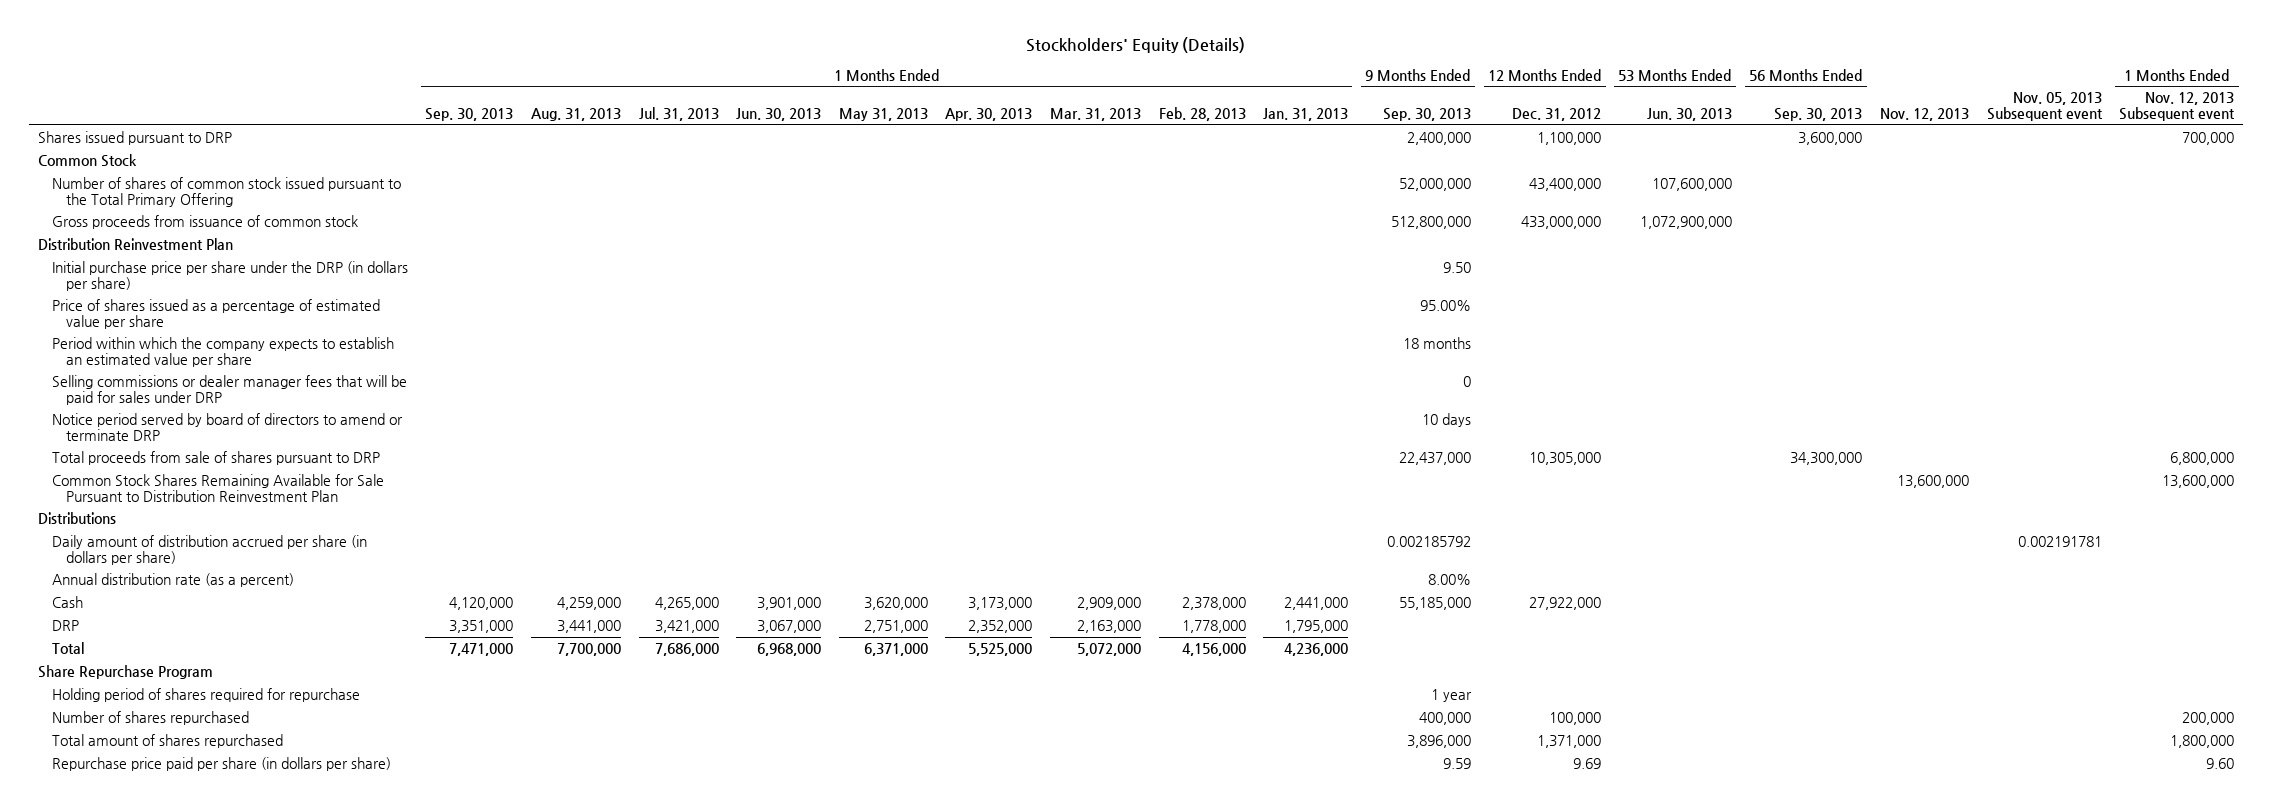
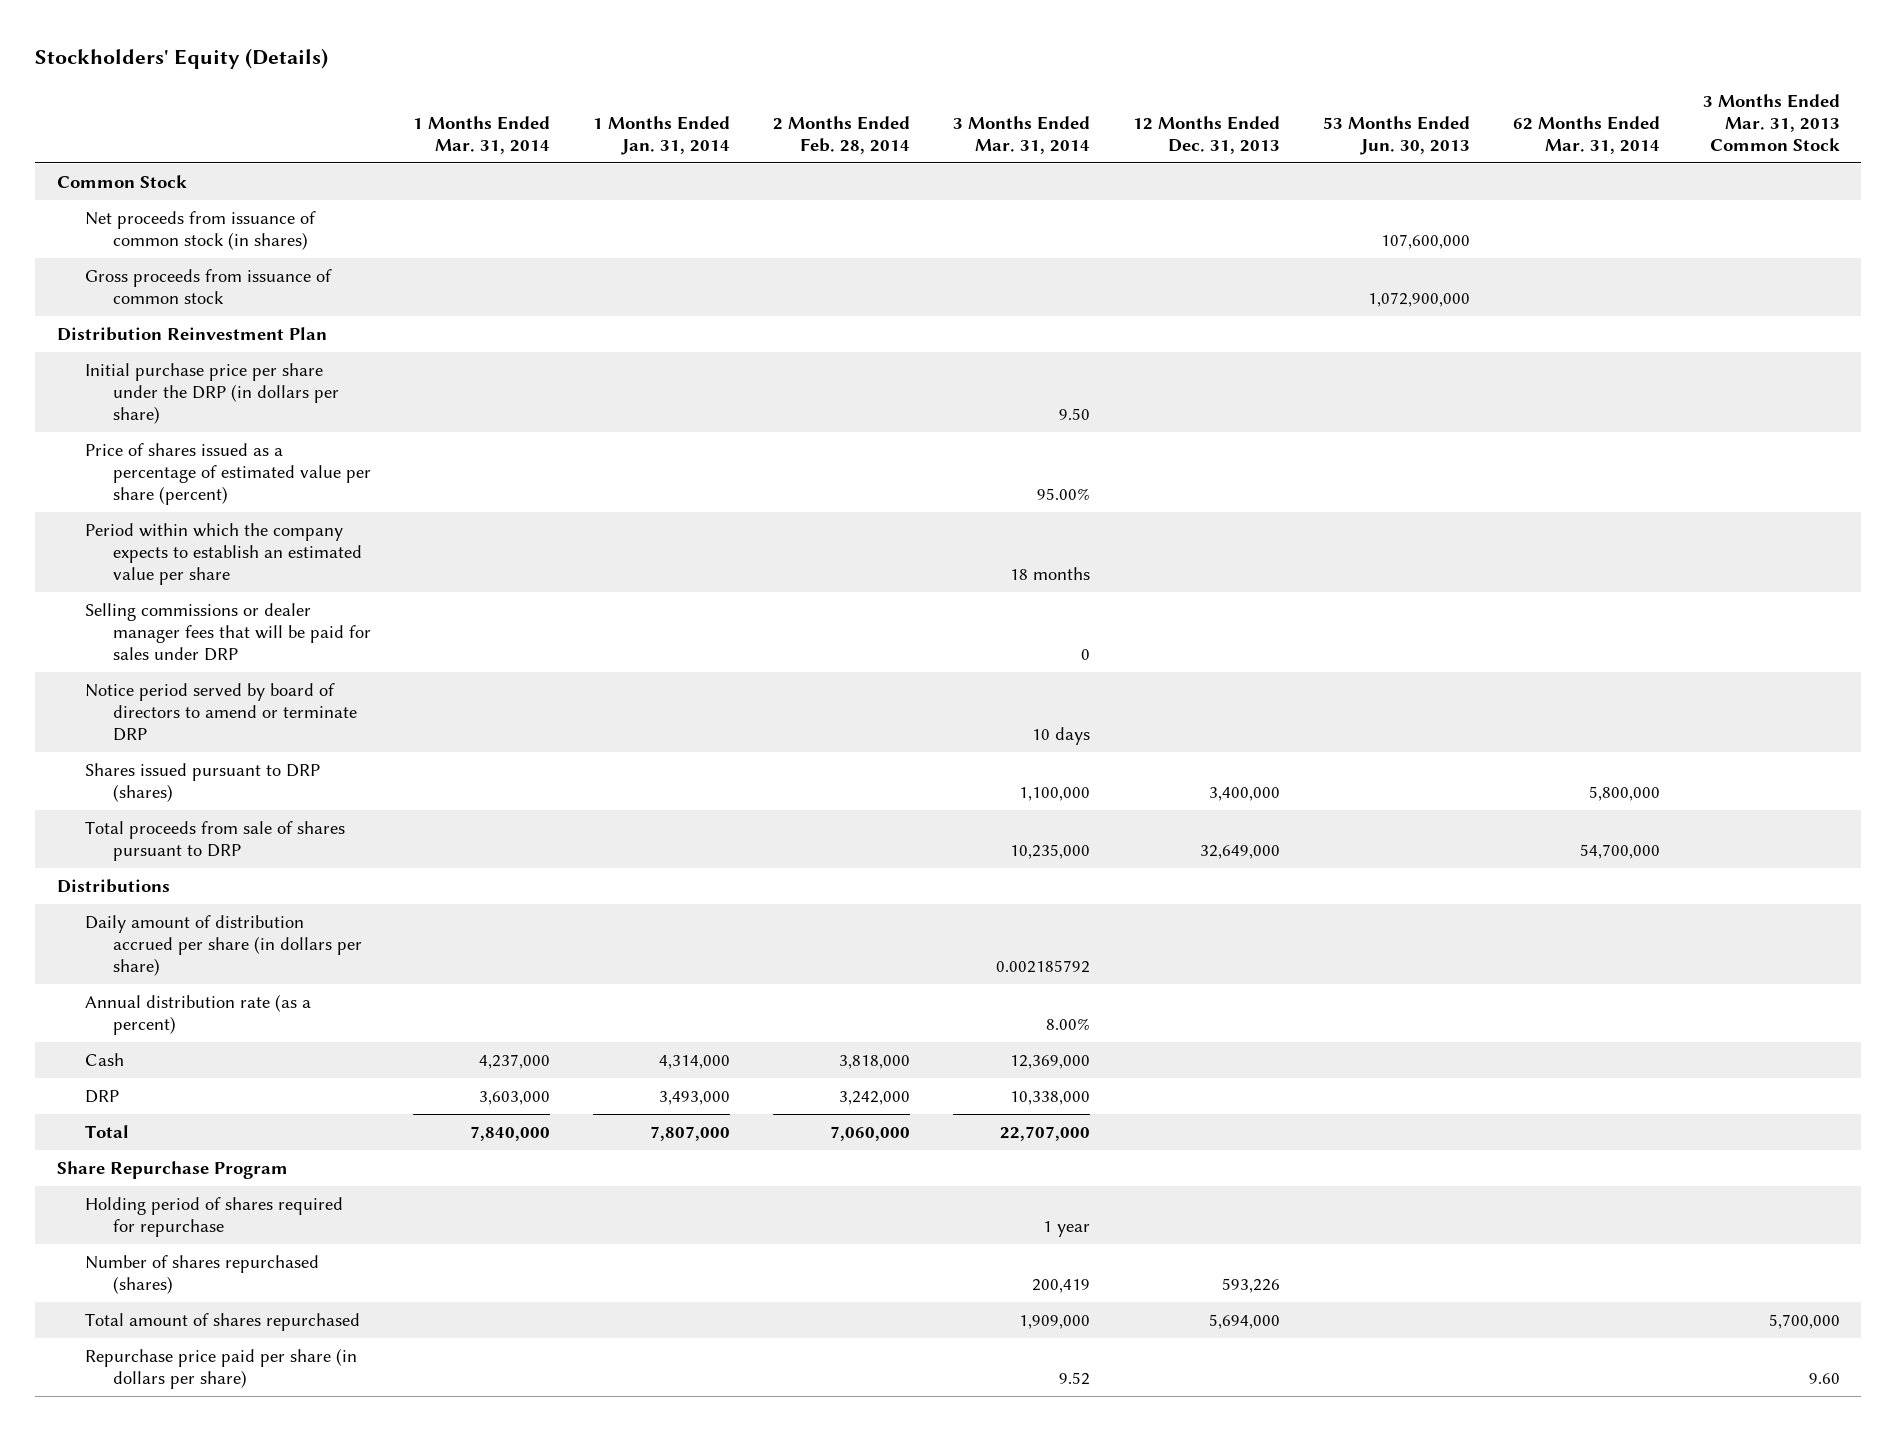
- | 1 Months Ended Sep. 30, 2013 | 1 Months Ended Aug. 31, 2013 | 1 Months Ended Jul. 31, 2013 | 1 Months Ended Jun. 30, 2013 | 1 Months Ended May 31, 2013 | 1 Months Ended Apr. 30, 2013 | 1 Months Ended Mar. 31, 2013 | 1 Months Ended Feb. 28, 2013 | 1 Months Ended Jan. 31, 2013 | 9 Months Ended Sep. 30, 2013 | 12 Months Ended Dec. 31, 2012 | 53 Months Ended Jun. 30, 2013 | 56 Months Ended Sep. 30, 2013 | Nov. 12, 2013 | Nov. 05, 2013 Subsequent event | 1 Months Ended Nov. 12, 2013 Subsequent event
+ | 1 Months Ended Mar. 31, 2014 | 1 Months Ended Jan. 31, 2014 | 2 Months Ended Feb. 28, 2014 | 3 Months Ended Mar. 31, 2014 | 12 Months Ended Dec. 31, 2013 | 53 Months Ended Jun. 30, 2013 | 62 Months Ended Mar. 31, 2014 | 3 Months Ended Mar. 31, 2013 Common Stock
- Shares issued pursuant to DRP | | | | | | | | | | 2,400,000 | 1,100,000 | | 3,600,000 | | | 700,000
- Number of shares of common stock issued pursuant to the Total Primary Offering | | | | | | | | | | 52,000,000 | 43,400,000 | 107,600,000 | | | |
+ Net proceeds from issuance of common stock (in shares) | | | | | | 107,600,000 | |
- Price of shares issued as a percentage of estimated value per share | | | | | | | | | | 95.00% | | | | | |
+ Price of shares issued as a percentage of estimated value per share (percent) | | | | 95.00% | | | |
+ Shares issued pursuant to DRP (shares) | | | | 1,100,000 | 3,400,000 | | 5,800,000 |
- Common Stock Shares Remaining Available for Sale Pursuant to Distribution Reinvestment Plan | | | | | | | | | | | | | | 13,600,000 | | 13,600,000
- Number of shares repurchased | | | | | | | | | | 400,000 | 100,000 | | | | | 200,000
+ Number of shares repurchased (shares) | | | | 200,419 | 593,226 | | |

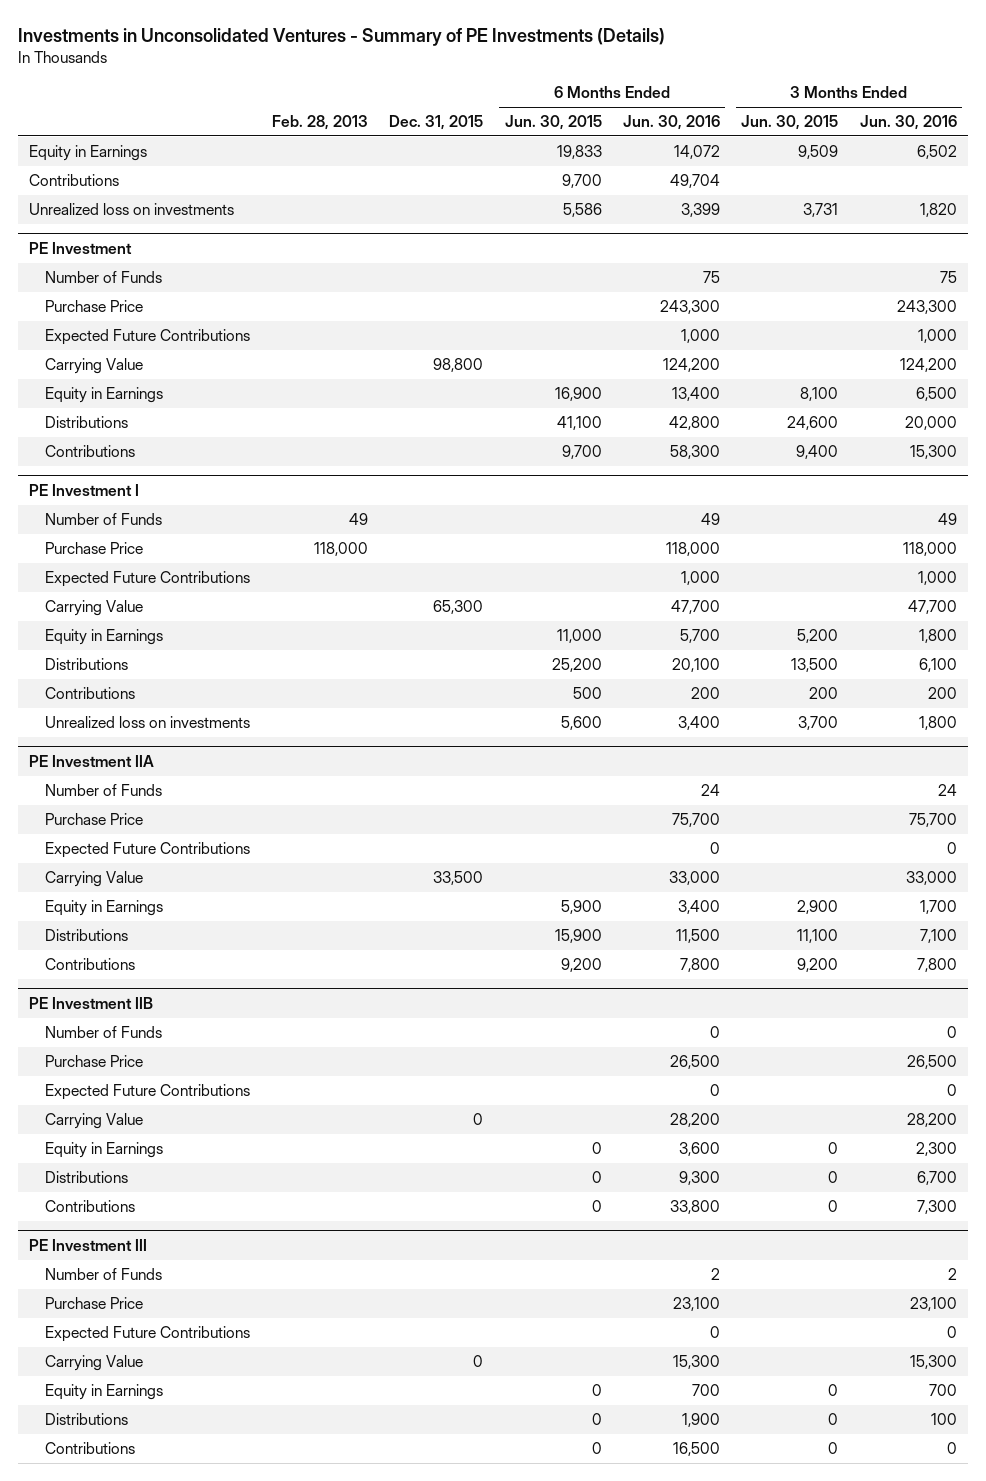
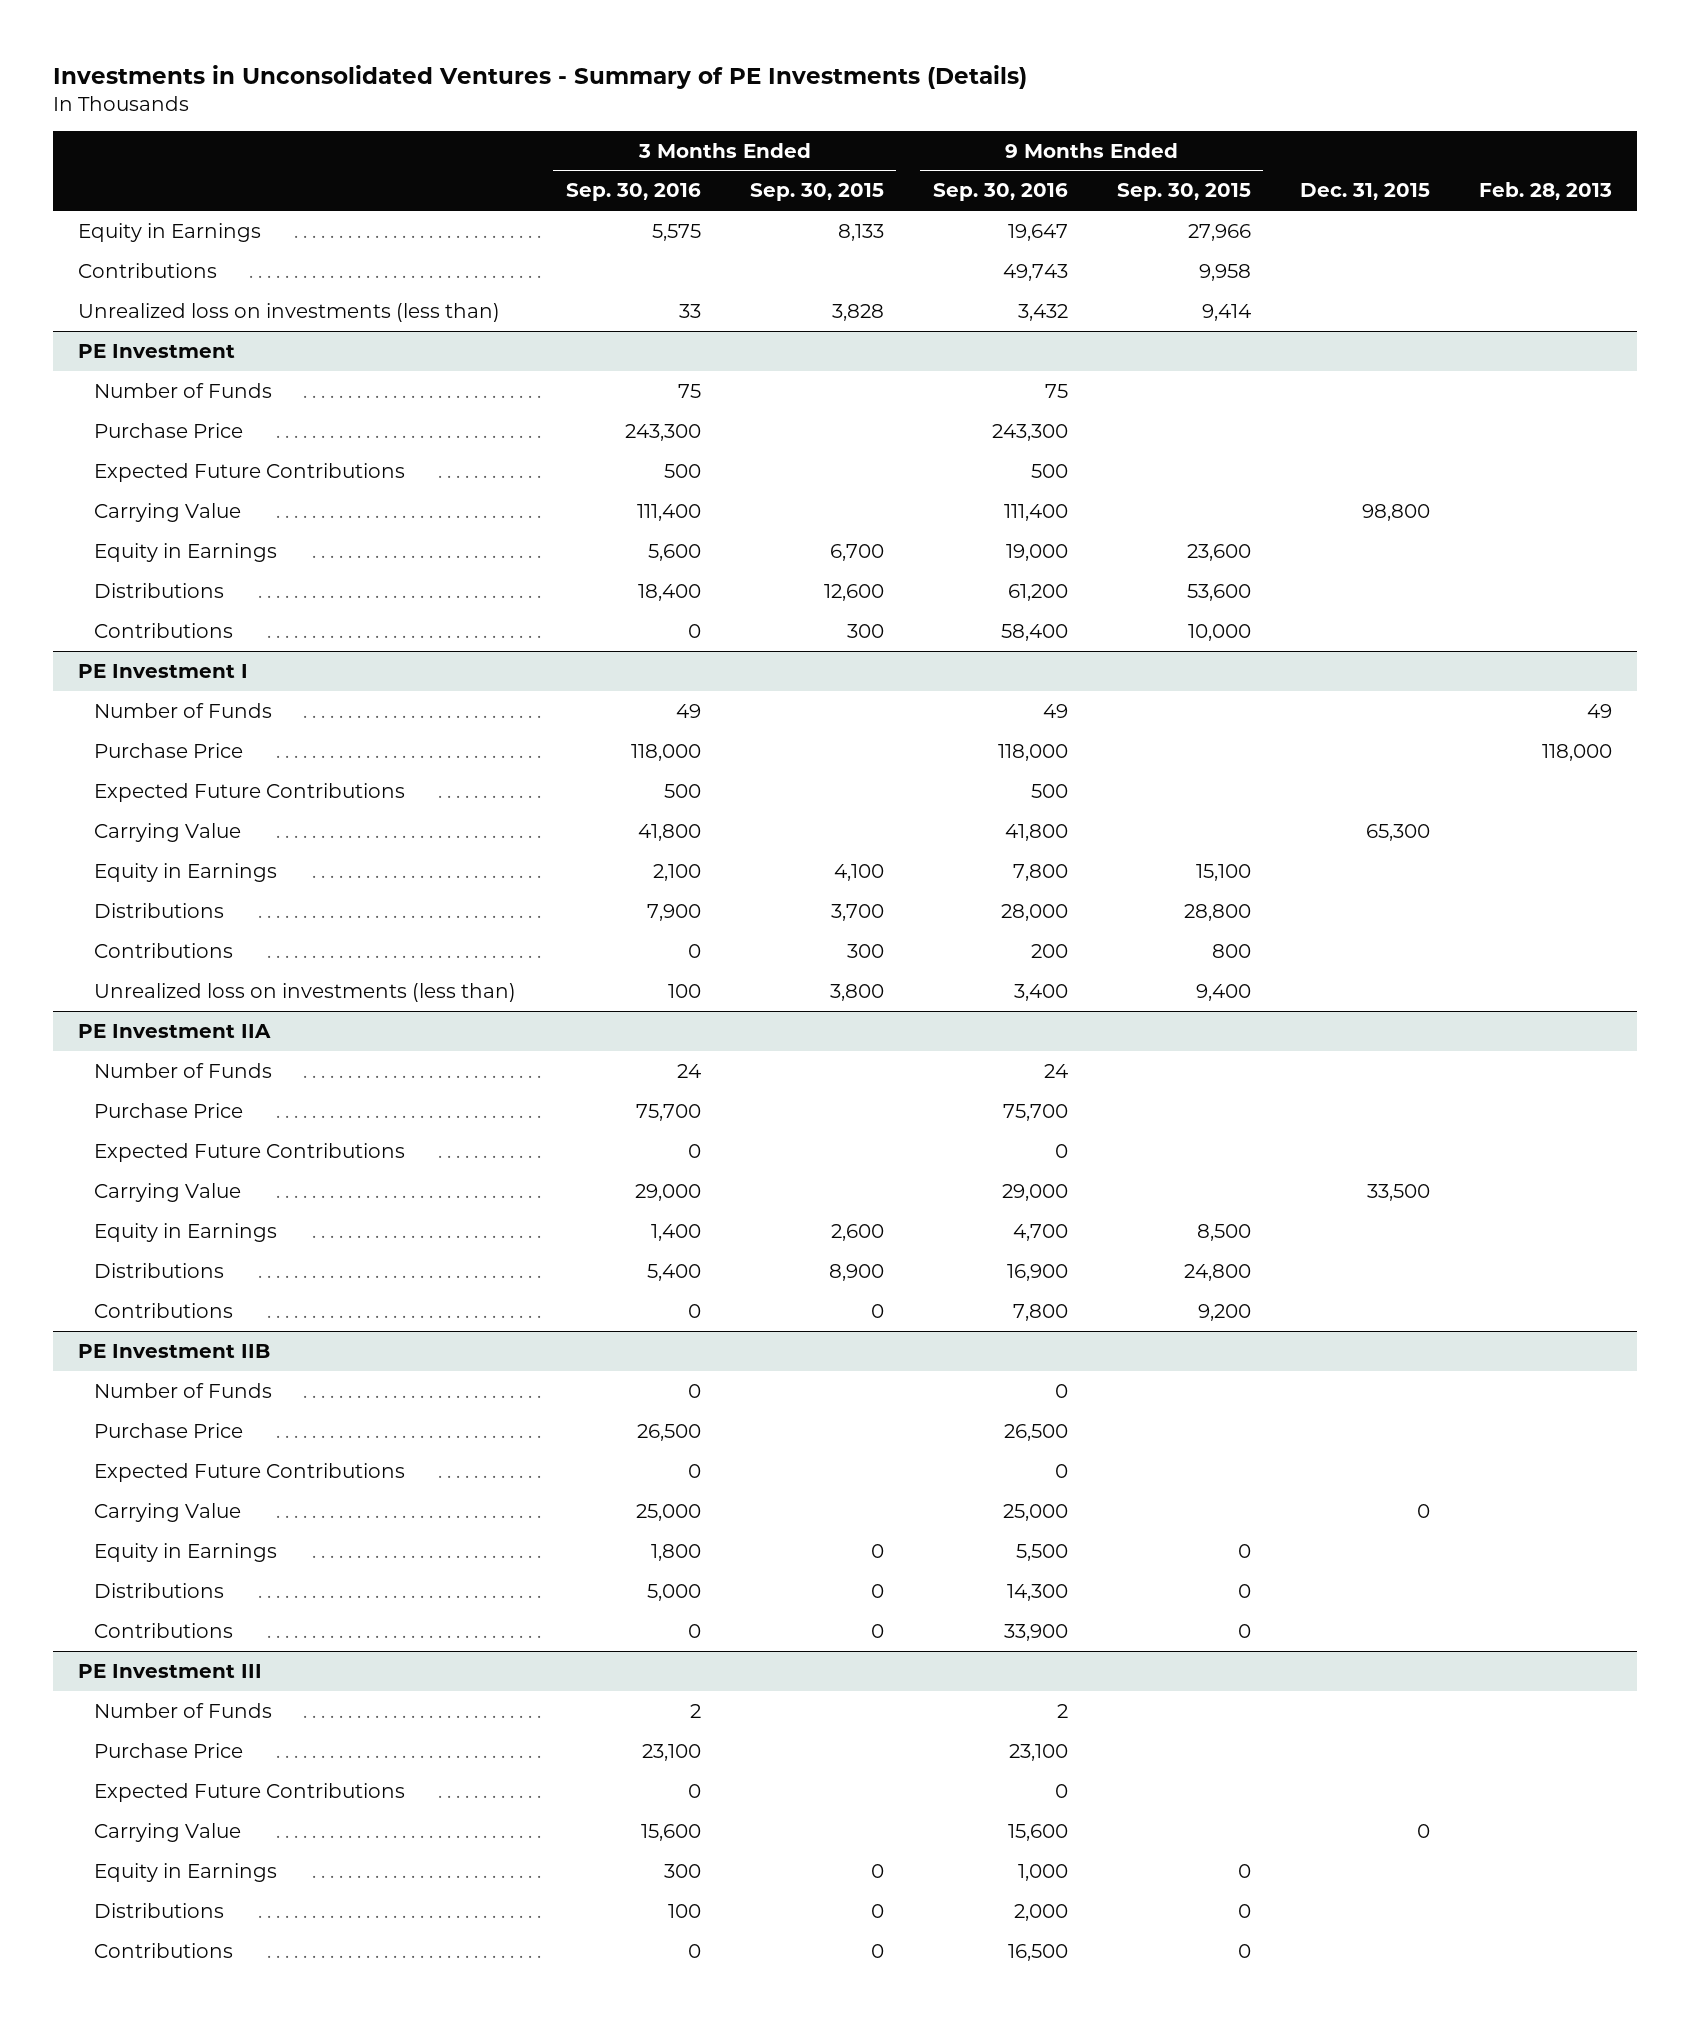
- | Feb. 28, 2013 | Dec. 31, 2015 | 6 Months Ended Jun. 30, 2015 | 6 Months Ended Jun. 30, 2016 | 3 Months Ended Jun. 30, 2015 | 3 Months Ended Jun. 30, 2016
+ | 3 Months Ended Sep. 30, 2016 | 3 Months Ended Sep. 30, 2015 | 9 Months Ended Sep. 30, 2016 | 9 Months Ended Sep. 30, 2015 | Dec. 31, 2015 | Feb. 28, 2013
- Unrealized loss on investments | | | 5,586 | 3,399 | 3,731 | 1,820
+ Unrealized loss on investments (less than) | 33 | 3,828 | 3,432 | 9,414 | |
@ PE Investment I
- Unrealized loss on investments | | | 5,600 | 3,400 | 3,700 | 1,800
+ Unrealized loss on investments (less than) | 100 | 3,800 | 3,400 | 9,400 | |

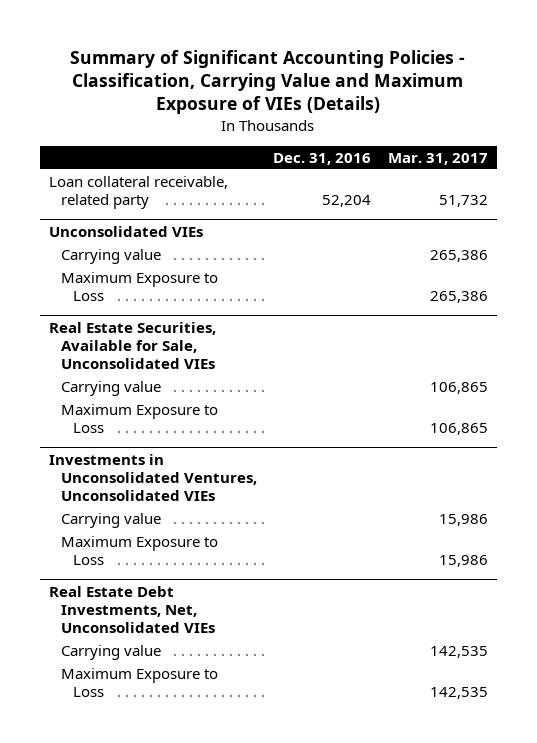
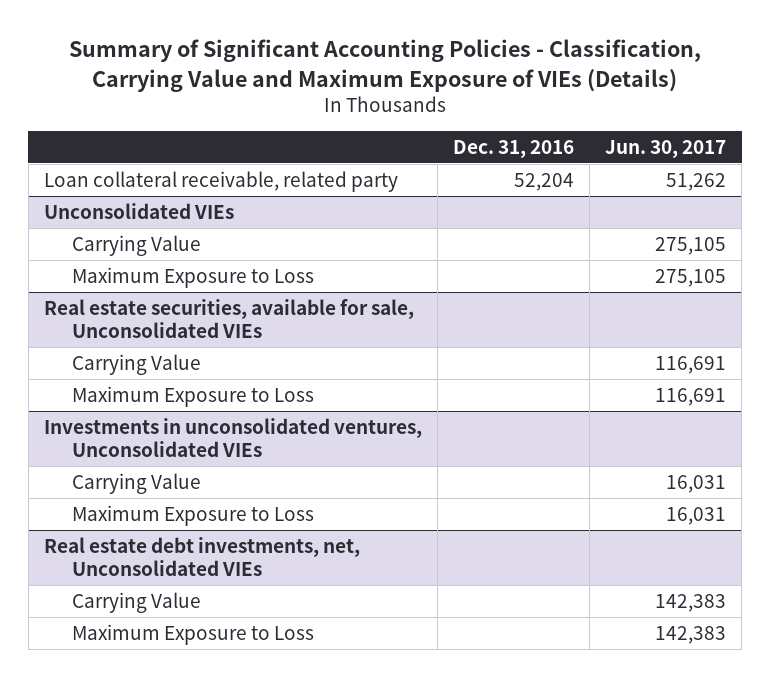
- | Dec. 31, 2016 | Mar. 31, 2017
+ | Dec. 31, 2016 | Jun. 30, 2017
@ Unconsolidated VIEs
- Carrying value | | 265,386
+ Carrying Value | | 275,105
- Real Estate Securities, Available for Sale, Unconsolidated VIEs
- Carrying value | | 106,865
+ Real estate securities, available for sale, Unconsolidated VIEs
+ Carrying Value | | 116,691
- Investments in Unconsolidated Ventures, Unconsolidated VIEs
- Carrying value | | 15,986
+ Investments in unconsolidated ventures, Unconsolidated VIEs
+ Carrying Value | | 16,031
- Real Estate Debt Investments, Net, Unconsolidated VIEs
- Carrying value | | 142,535
+ Real estate debt investments, net, Unconsolidated VIEs
+ Carrying Value | | 142,383

